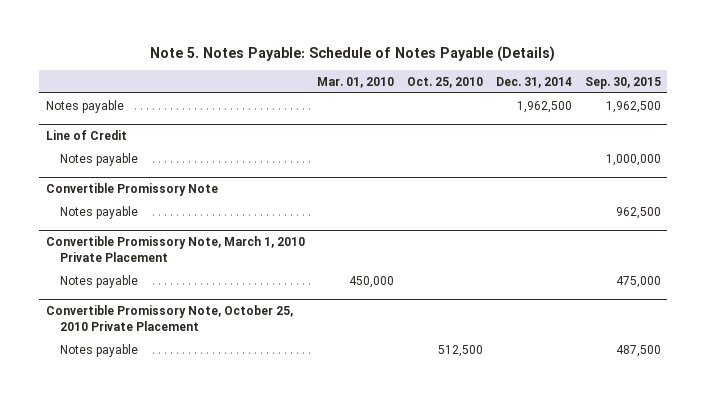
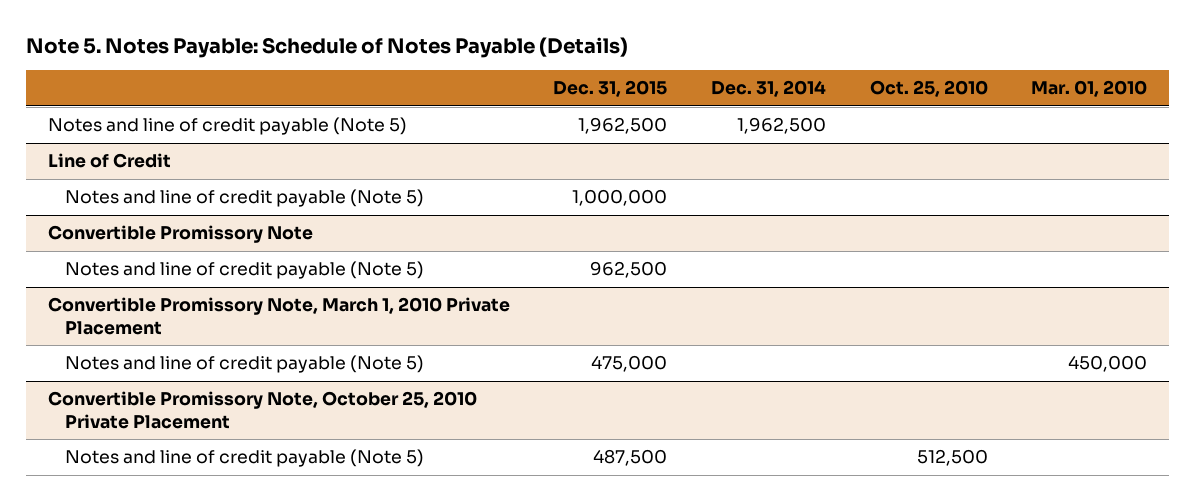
- | Mar. 01, 2010 | Oct. 25, 2010 | Dec. 31, 2014 | Sep. 30, 2015
+ | Dec. 31, 2015 | Dec. 31, 2014 | Oct. 25, 2010 | Mar. 01, 2010
- Notes payable | | | 1,962,500 | 1,962,500
+ Notes and line of credit payable (Note 5) | 1,962,500 | 1,962,500 | |
@ Line of Credit
- Notes payable | | | | 1,000,000
+ Notes and line of credit payable (Note 5) | 1,000,000 | | |
@ Convertible Promissory Note
- Notes payable | | | | 962,500
+ Notes and line of credit payable (Note 5) | 962,500 | | |
@ Convertible Promissory Note, March 1, 2010 Private Placement
- Notes payable | 450,000 | | | 475,000
+ Notes and line of credit payable (Note 5) | 475,000 | | | 450,000
@ Convertible Promissory Note, October 25, 2010 Private Placement
- Notes payable | | 512,500 | | 487,500
+ Notes and line of credit payable (Note 5) | 487,500 | | 512,500 |

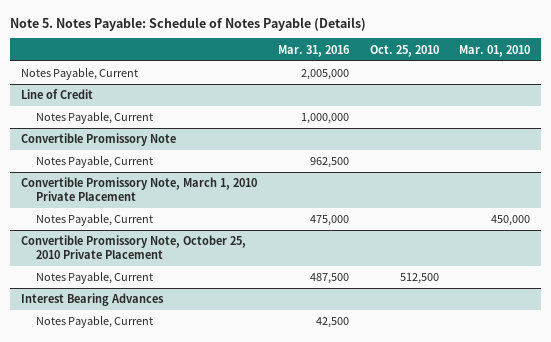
- | Dec. 31, 2015 | Dec. 31, 2014 | Oct. 25, 2010 | Mar. 01, 2010
+ | Mar. 31, 2016 | Oct. 25, 2010 | Mar. 01, 2010
- Notes and line of credit payable (Note 5) | 1,962,500 | 1,962,500 | |
+ Notes Payable, Current | 2,005,000 | |
@ Line of Credit
- Notes and line of credit payable (Note 5) | 1,000,000 | | |
+ Notes Payable, Current | 1,000,000 | |
@ Convertible Promissory Note
- Notes and line of credit payable (Note 5) | 962,500 | | |
+ Notes Payable, Current | 962,500 | |
@ Convertible Promissory Note, March 1, 2010 Private Placement
- Notes and line of credit payable (Note 5) | 475,000 | | | 450,000
+ Notes Payable, Current | 475,000 | | 450,000
@ Convertible Promissory Note, October 25, 2010 Private Placement
- Notes and line of credit payable (Note 5) | 487,500 | | 512,500 |
+ Notes Payable, Current | 487,500 | 512,500 |
+ Interest Bearing Advances
+ Notes Payable, Current | 42,500 | |

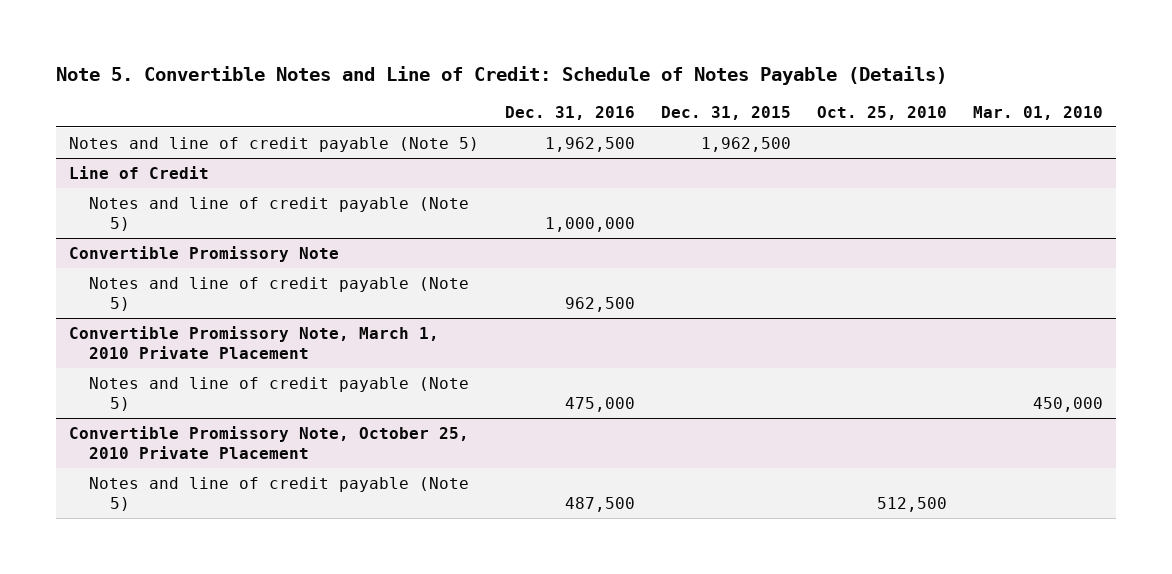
- Note 5. Notes Payable: Schedule of Notes Payable (Details)
+ Note 5. Convertible Notes and Line of Credit: Schedule of Notes Payable (Details)
- | Mar. 31, 2016 | Oct. 25, 2010 | Mar. 01, 2010
+ | Dec. 31, 2016 | Dec. 31, 2015 | Oct. 25, 2010 | Mar. 01, 2010
- Notes Payable, Current | 2,005,000 | |
+ Notes and line of credit payable (Note 5) | 1,962,500 | 1,962,500 | |
@ Line of Credit
- Notes Payable, Current | 1,000,000 | |
+ Notes and line of credit payable (Note 5) | 1,000,000 | | |
@ Convertible Promissory Note
- Notes Payable, Current | 962,500 | |
+ Notes and line of credit payable (Note 5) | 962,500 | | |
@ Convertible Promissory Note, March 1, 2010 Private Placement
- Notes Payable, Current | 475,000 | | 450,000
+ Notes and line of credit payable (Note 5) | 475,000 | | | 450,000
@ Convertible Promissory Note, October 25, 2010 Private Placement
- Notes Payable, Current | 487,500 | 512,500 |
- Interest Bearing Advances
- Notes Payable, Current | 42,500 | |
@ Convertible Promissory Note, October 25, 2010 Private Placement
+ Notes and line of credit payable (Note 5) | 487,500 | | 512,500 |

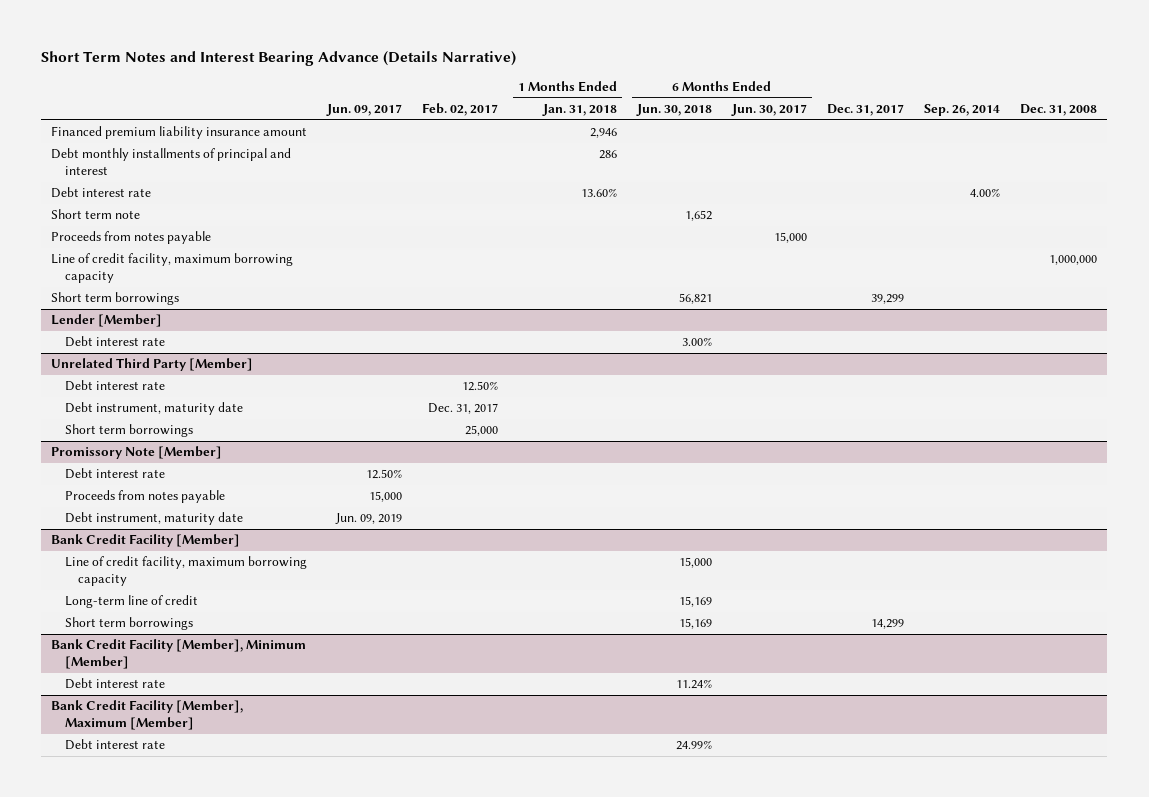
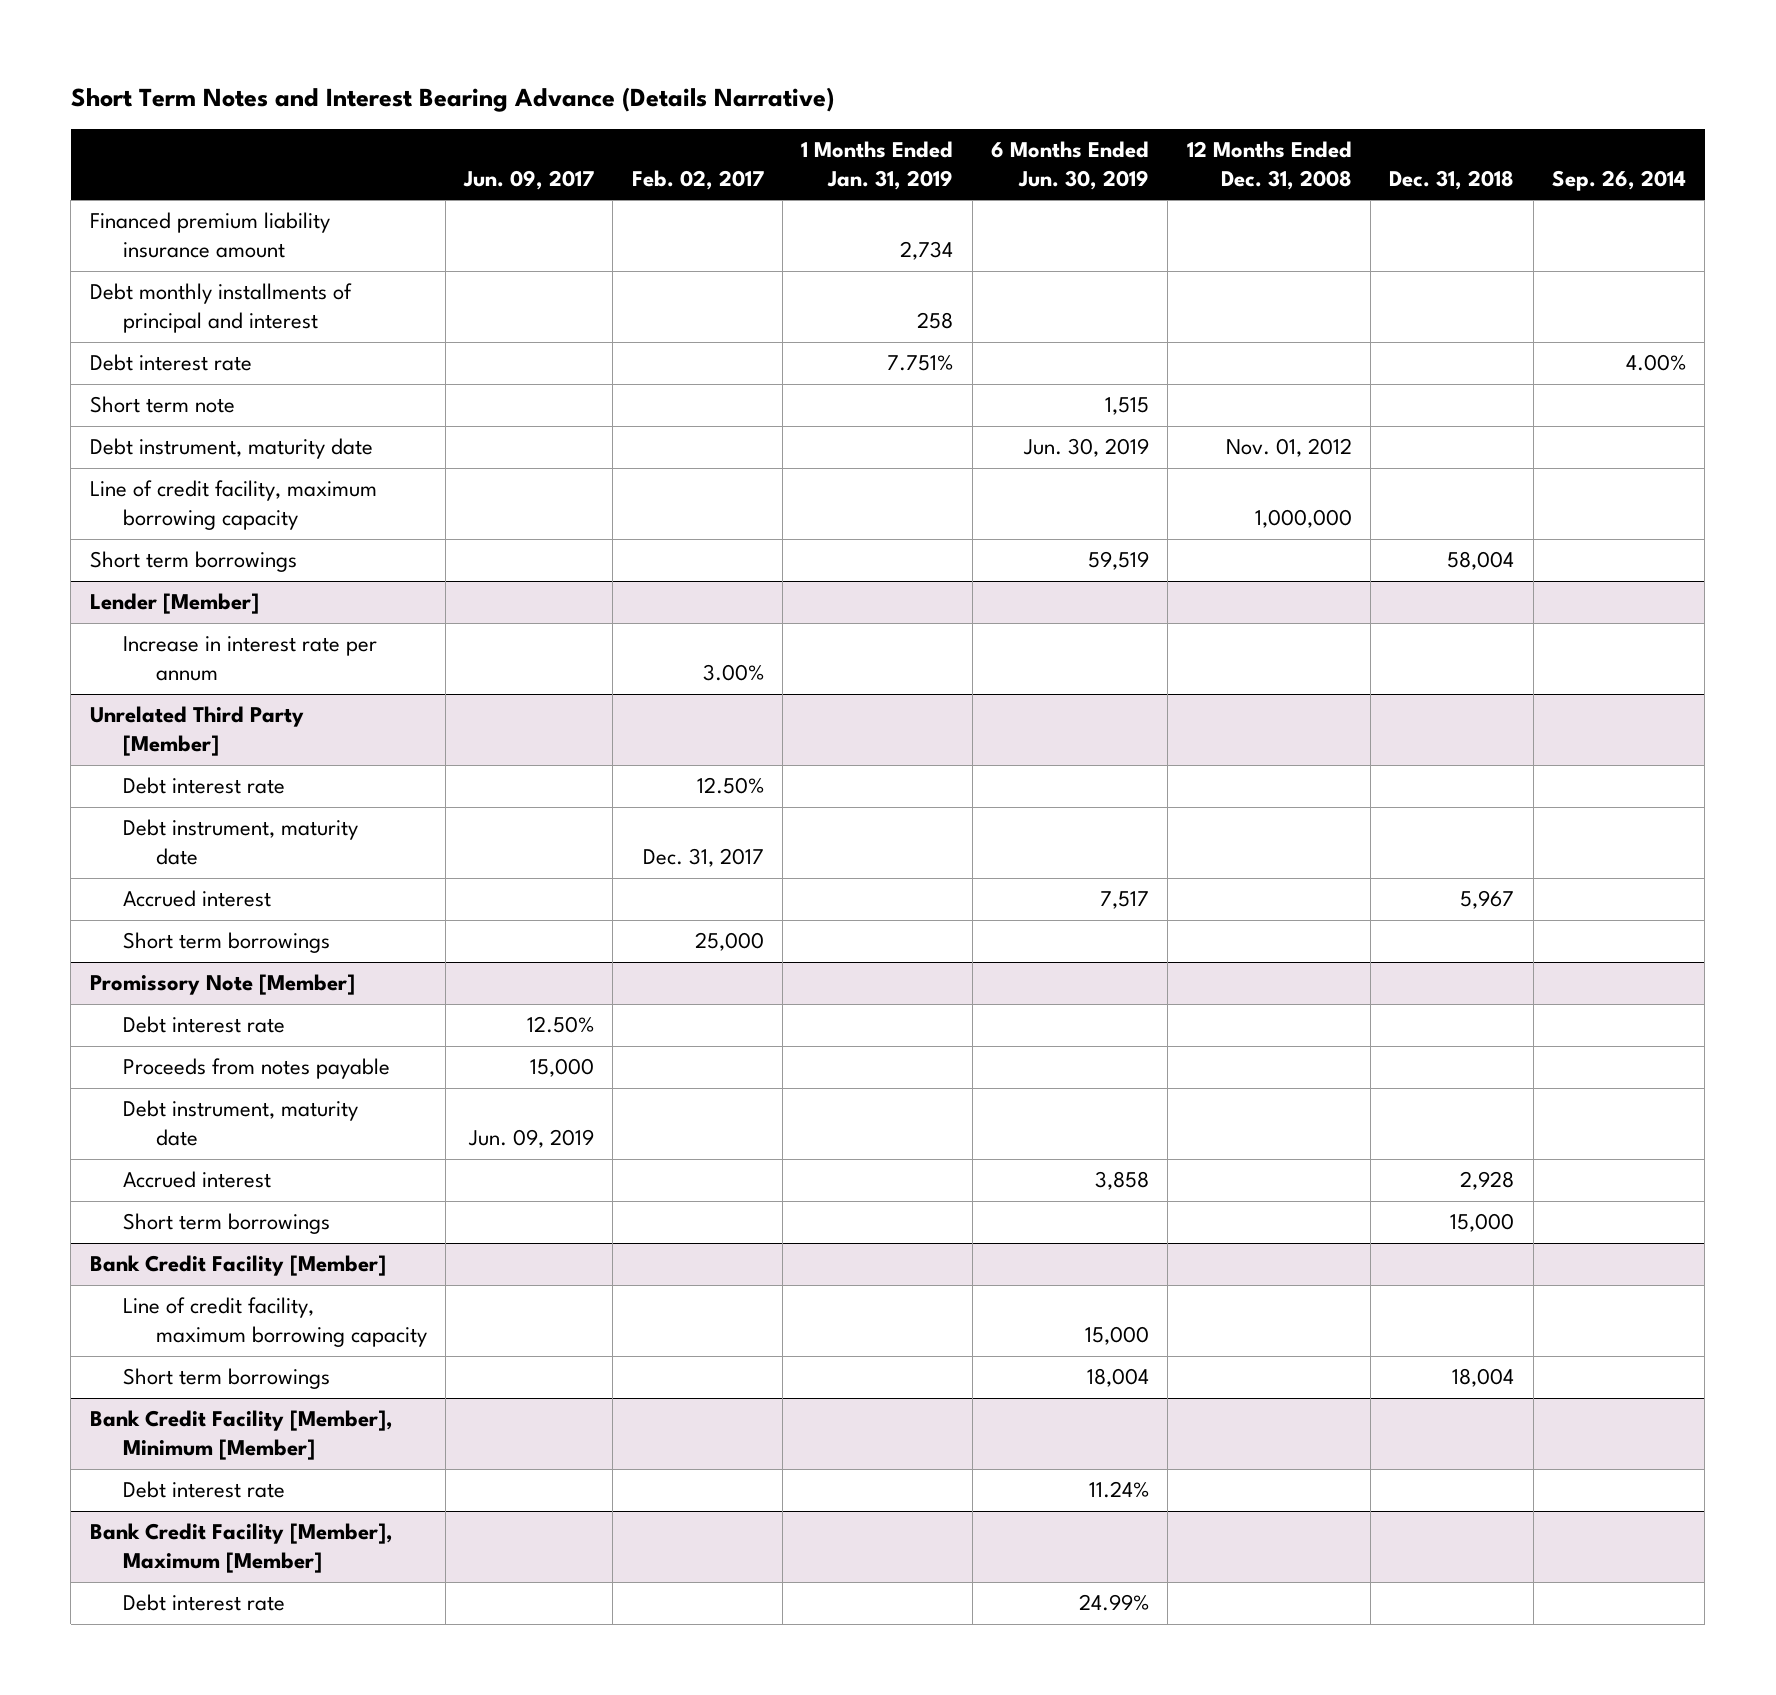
- | Jun. 09, 2017 | Feb. 02, 2017 | 1 Months Ended Jan. 31, 2018 | 6 Months Ended Jun. 30, 2018 | 6 Months Ended Jun. 30, 2017 | Dec. 31, 2017 | Sep. 26, 2014 | Dec. 31, 2008
+ | Jun. 09, 2017 | Feb. 02, 2017 | 1 Months Ended Jan. 31, 2019 | 6 Months Ended Jun. 30, 2019 | 12 Months Ended Dec. 31, 2008 | Dec. 31, 2018 | Sep. 26, 2014
- Proceeds from notes payable | | | | | 15,000 | | |
+ Debt instrument, maturity date | | | | Jun. 30, 2019 | Nov. 01, 2012 | |
@ Lender [Member]
- Debt interest rate | | | | 3.00% | | | |
+ Increase in interest rate per annum | | 3.00% | | | | |
@ Unrelated Third Party [Member]
+ Accrued interest | | | | 7,517 | | 5,967 |
@ Promissory Note [Member]
+ Accrued interest | | | | 3,858 | | 2,928 |
+ Short term borrowings | | | | | | 15,000 |
@ Bank Credit Facility [Member]
- Long-term line of credit | | | | 15,169 | | | |

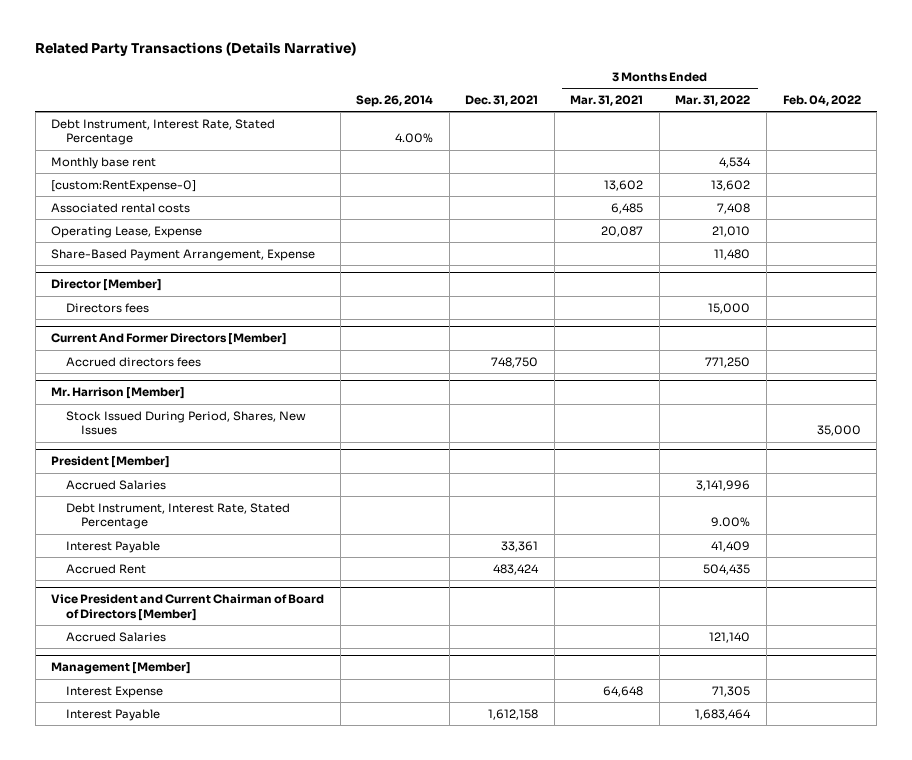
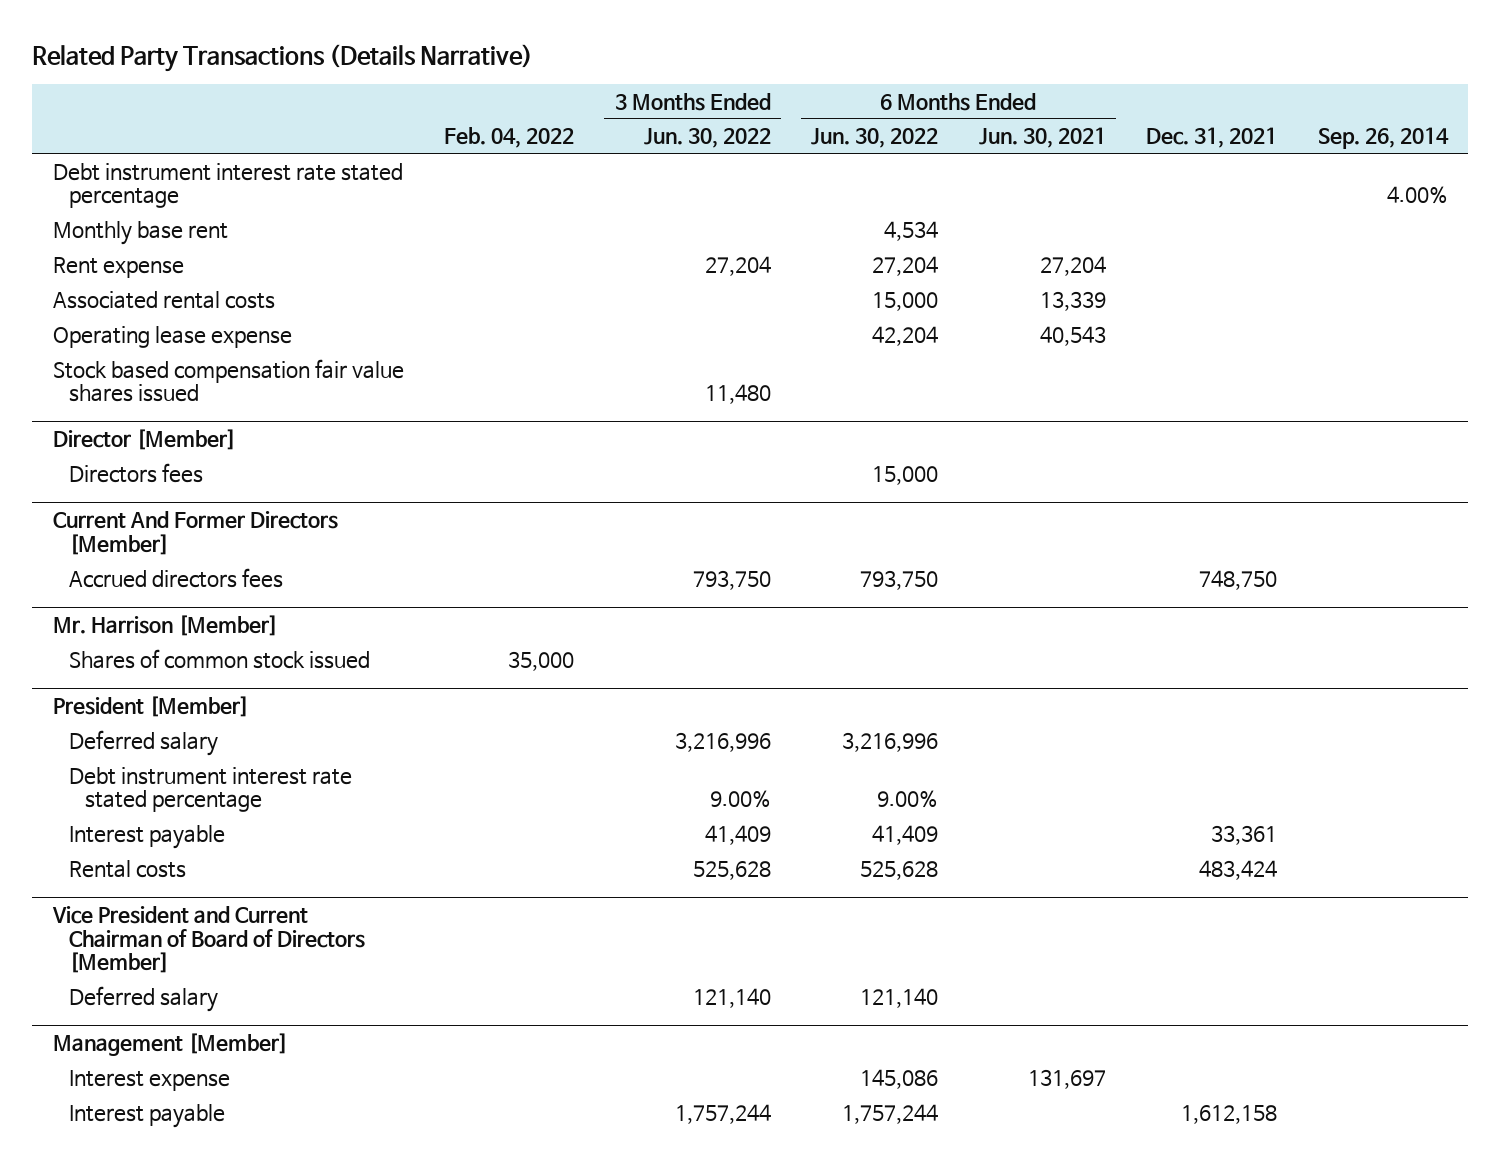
- | Sep. 26, 2014 | Dec. 31, 2021 | 3 Months Ended Mar. 31, 2021 | 3 Months Ended Mar. 31, 2022 | Feb. 04, 2022
+ | Feb. 04, 2022 | 3 Months Ended Jun. 30, 2022 | 6 Months Ended Jun. 30, 2022 | 6 Months Ended Jun. 30, 2021 | Dec. 31, 2021 | Sep. 26, 2014
- Debt Instrument, Interest Rate, Stated Percentage | 4.00% | | | |
+ Debt instrument interest rate stated percentage | | | | | | 4.00%
- [custom:RentExpense-0] | | | 13,602 | 13,602 |
+ Rent expense | | 27,204 | 27,204 | 27,204 | |
- Operating Lease, Expense | | | 20,087 | 21,010 |
- Share-Based Payment Arrangement, Expense | | | | 11,480 |
+ Operating lease expense | | | 42,204 | 40,543 | |
+ Stock based compensation fair value shares issued | | 11,480 | | | |
@ Mr. Harrison [Member]
- Stock Issued During Period, Shares, New Issues | | | | | 35,000
+ Shares of common stock issued | 35,000 | | | | |
@ President [Member]
- Accrued Salaries | | | | 3,141,996 |
- Debt Instrument, Interest Rate, Stated Percentage | | | | 9.00% |
- Interest Payable | | 33,361 | | 41,409 |
- Accrued Rent | | 483,424 | | 504,435 |
+ Deferred salary | | 3,216,996 | 3,216,996 | | |
+ Debt instrument interest rate stated percentage | | 9.00% | 9.00% | | |
+ Interest payable | | 41,409 | 41,409 | | 33,361 |
+ Rental costs | | 525,628 | 525,628 | | 483,424 |
@ Vice President and Current Chairman of Board of Directors [Member]
- Accrued Salaries | | | | 121,140 |
+ Deferred salary | | 121,140 | 121,140 | | |
@ Management [Member]
- Interest Expense | | | 64,648 | 71,305 |
- Interest Payable | | 1,612,158 | | 1,683,464 |
+ Interest expense | | | 145,086 | 131,697 | |
+ Interest payable | | 1,757,244 | 1,757,244 | | 1,612,158 |

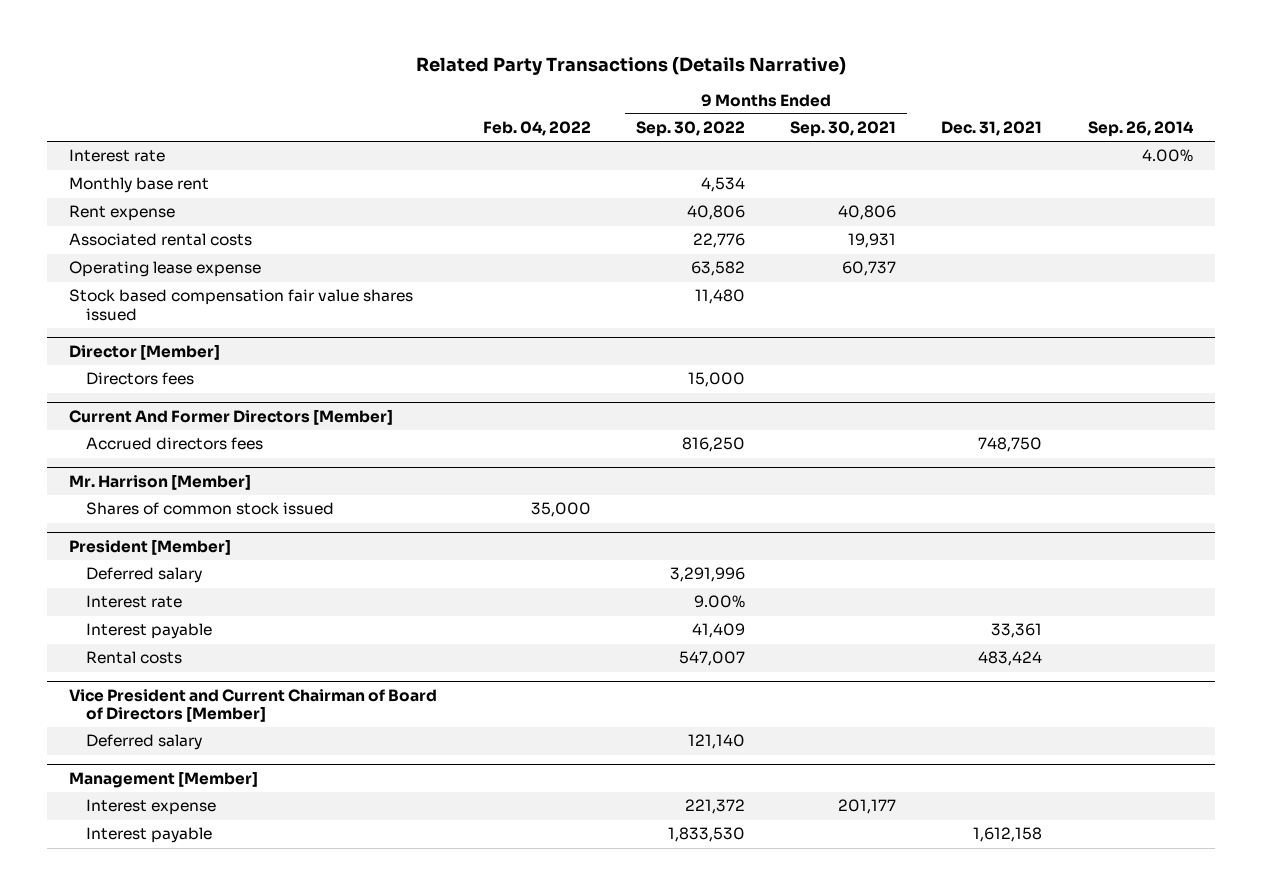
- | Feb. 04, 2022 | 3 Months Ended Jun. 30, 2022 | 6 Months Ended Jun. 30, 2022 | 6 Months Ended Jun. 30, 2021 | Dec. 31, 2021 | Sep. 26, 2014
+ | Feb. 04, 2022 | 9 Months Ended Sep. 30, 2022 | 9 Months Ended Sep. 30, 2021 | Dec. 31, 2021 | Sep. 26, 2014
- Debt instrument interest rate stated percentage | | | | | | 4.00%
+ Interest rate | | | | | 4.00%
@ President [Member]
- Debt instrument interest rate stated percentage | | 9.00% | 9.00% | | |
+ Interest rate | | 9.00% | | |

